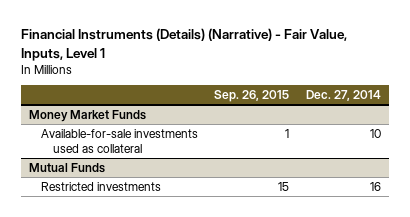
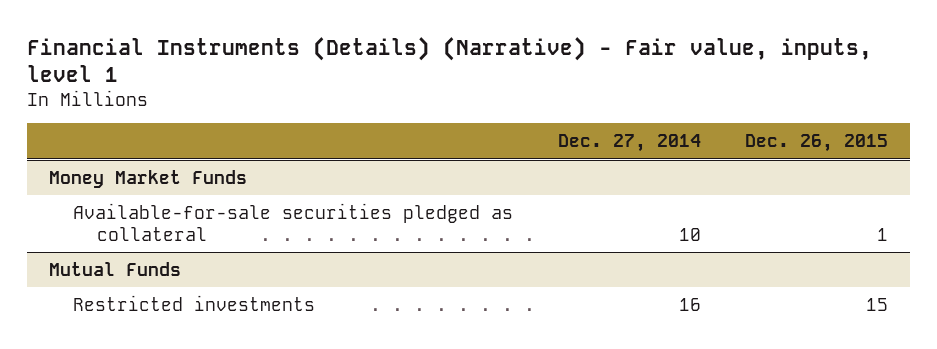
- Financial Instruments (Details) (Narrative) - Fair Value, Inputs, Level 1
+ Financial Instruments (Details) (Narrative) - Fair value, inputs, level 1
- | Sep. 26, 2015 | Dec. 27, 2014
+ | Dec. 27, 2014 | Dec. 26, 2015
@ Money Market Funds
- Available-for-sale investments used as collateral | 1 | 10
+ Available-for-sale securities pledged as collateral | 10 | 1

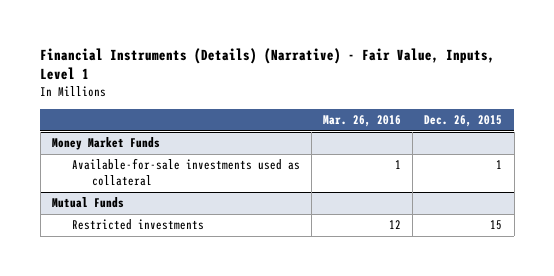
- Financial Instruments (Details) (Narrative) - Fair value, inputs, level 1
+ Financial Instruments (Details) (Narrative) - Fair Value, Inputs, Level 1
- | Dec. 27, 2014 | Dec. 26, 2015
+ | Mar. 26, 2016 | Dec. 26, 2015
@ Money Market Funds
- Available-for-sale securities pledged as collateral | 10 | 1
+ Available-for-sale investments used as collateral | 1 | 1

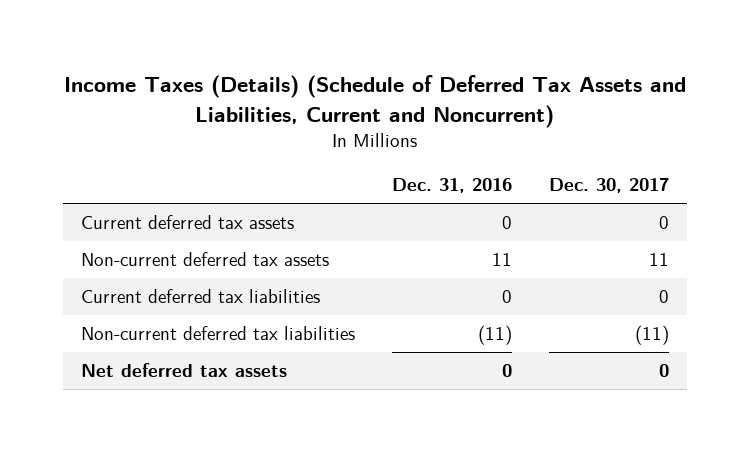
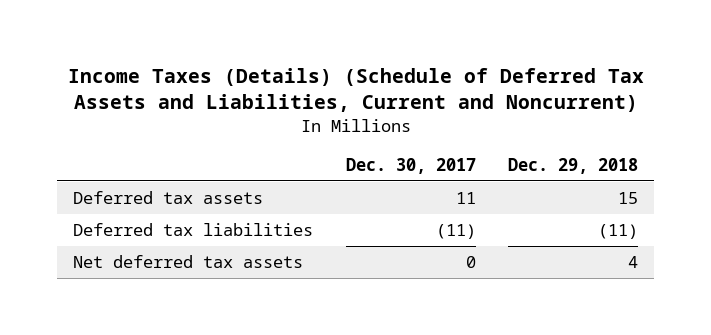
- | Dec. 31, 2016 | Dec. 30, 2017
+ | Dec. 30, 2017 | Dec. 29, 2018
- Current deferred tax assets | 0 | 0
- Non-current deferred tax assets | 11 | 11
- Current deferred tax liabilities | 0 | 0
- Non-current deferred tax liabilities | (11) | (11)
+ Deferred tax assets | 11 | 15
+ Deferred tax liabilities | (11) | (11)

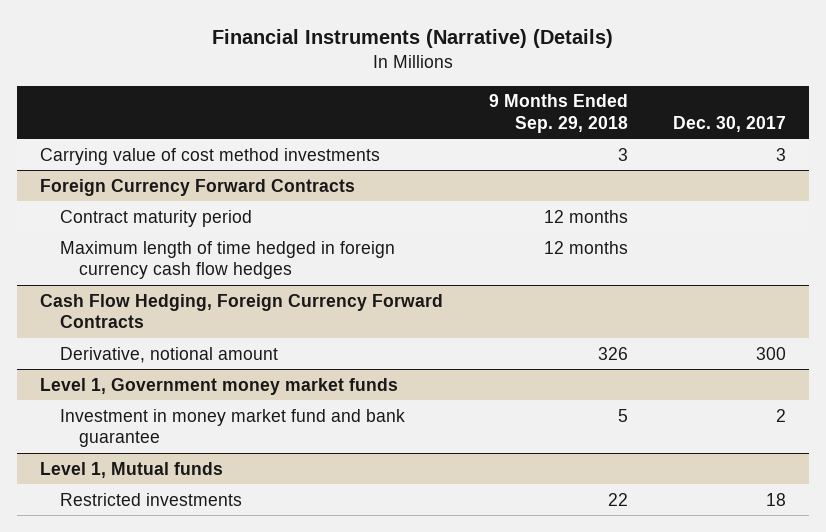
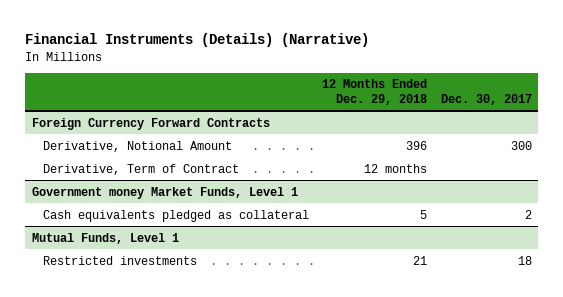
- Financial Instruments (Narrative) (Details)
+ Financial Instruments (Details) (Narrative)
- | 9 Months Ended Sep. 29, 2018 | Dec. 30, 2017
+ | 12 Months Ended Dec. 29, 2018 | Dec. 30, 2017
- Carrying value of cost method investments | 3 | 3
@ Foreign Currency Forward Contracts
- Contract maturity period | 12 months |
- Maximum length of time hedged in foreign currency cash flow hedges | 12 months |
- Cash Flow Hedging, Foreign Currency Forward Contracts
- Derivative, notional amount | 326 | 300
- Level 1, Government money market funds
- Investment in money market fund and bank guarantee | 5 | 2
- Level 1, Mutual funds
@ Foreign Currency Forward Contracts
+ Derivative, Notional Amount | 396 | 300
+ Derivative, Term of Contract | 12 months |
+ Government money Market Funds, Level 1
+ Cash equivalents pledged as collateral | 5 | 2
+ Mutual Funds, Level 1

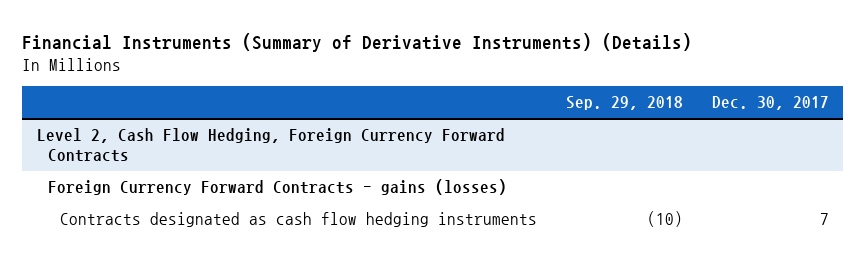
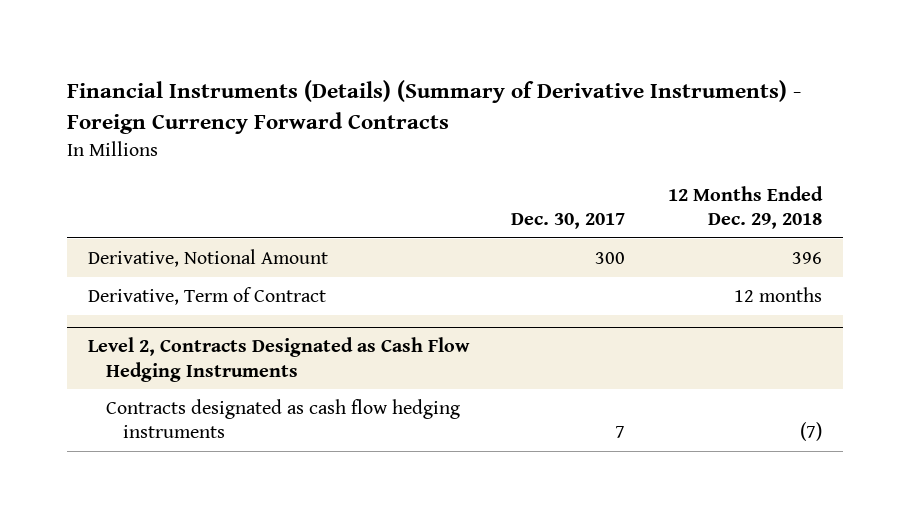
- Financial Instruments (Summary of Derivative Instruments) (Details)
+ Financial Instruments (Details) (Summary of Derivative Instruments) - Foreign Currency Forward Contracts
- | Sep. 29, 2018 | Dec. 30, 2017
+ | Dec. 30, 2017 | 12 Months Ended Dec. 29, 2018
- Level 2, Cash Flow Hedging, Foreign Currency Forward Contracts
- Foreign Currency Forward Contracts - gains (losses)
+ Derivative, Notional Amount | 300 | 396
+ Derivative, Term of Contract | | 12 months
+ Level 2, Contracts Designated as Cash Flow Hedging Instruments

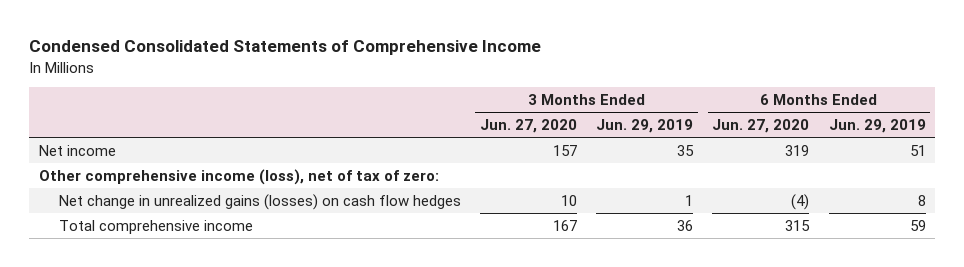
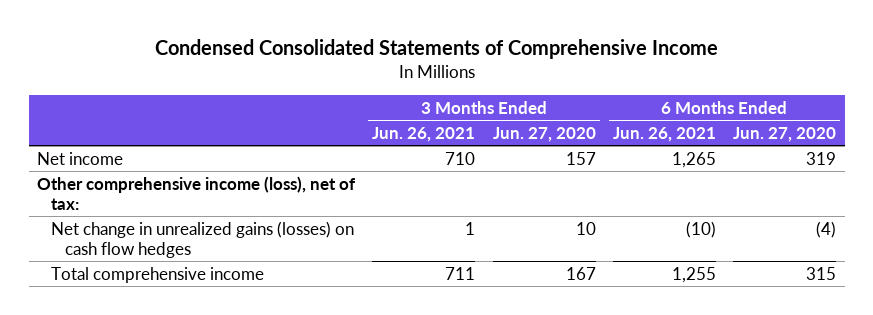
- | 3 Months Ended Jun. 27, 2020 | 3 Months Ended Jun. 29, 2019 | 6 Months Ended Jun. 27, 2020 | 6 Months Ended Jun. 29, 2019
+ | 3 Months Ended Jun. 26, 2021 | 3 Months Ended Jun. 27, 2020 | 6 Months Ended Jun. 26, 2021 | 6 Months Ended Jun. 27, 2020
- Other comprehensive income (loss), net of tax of zero:
+ Other comprehensive income (loss), net of tax:

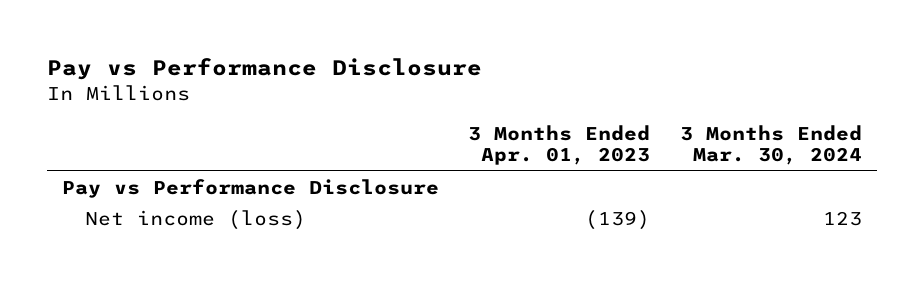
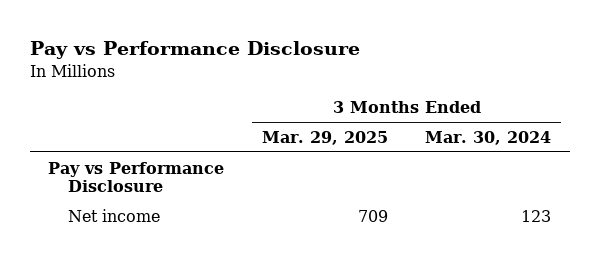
- | 3 Months Ended Apr. 01, 2023 | 3 Months Ended Mar. 30, 2024
+ | 3 Months Ended Mar. 29, 2025 | 3 Months Ended Mar. 30, 2024
- Net income (loss) | (139) | 123
+ Net income | 709 | 123

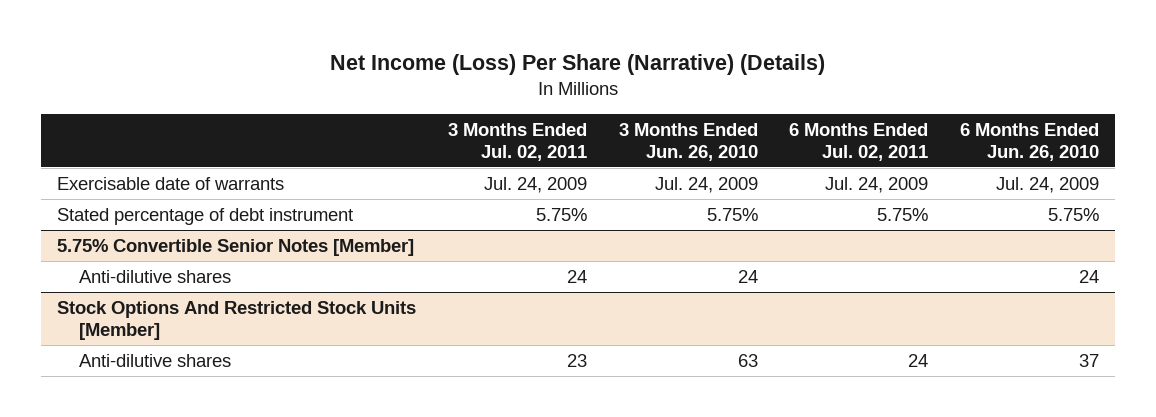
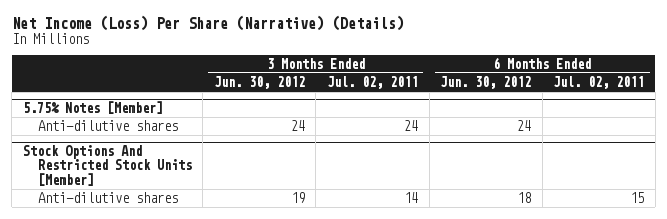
- | 3 Months Ended Jul. 02, 2011 | 3 Months Ended Jun. 26, 2010 | 6 Months Ended Jul. 02, 2011 | 6 Months Ended Jun. 26, 2010
+ | 3 Months Ended Jun. 30, 2012 | 3 Months Ended Jul. 02, 2011 | 6 Months Ended Jun. 30, 2012 | 6 Months Ended Jul. 02, 2011
- Exercisable date of warrants | Jul. 24, 2009 | Jul. 24, 2009 | Jul. 24, 2009 | Jul. 24, 2009
- Stated percentage of debt instrument | 5.75% | 5.75% | 5.75% | 5.75%
- 5.75% Convertible Senior Notes [Member]
+ 5.75% Notes [Member]
@ Stock Options And Restricted Stock Units [Member]
- Anti-dilutive shares | 23 | 63 | 24 | 37
+ Anti-dilutive shares | 19 | 14 | 18 | 15

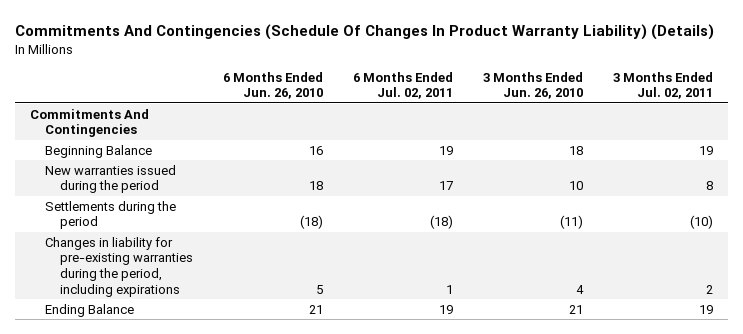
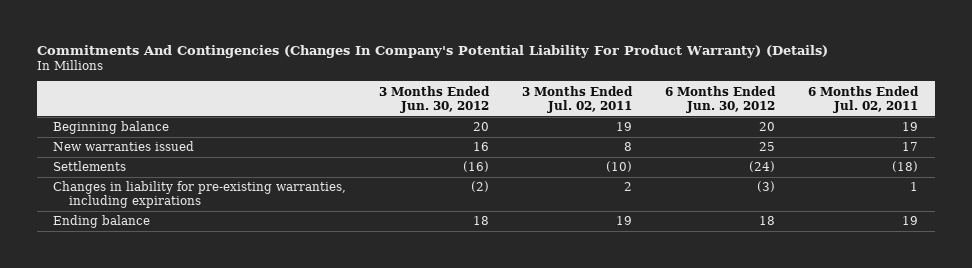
- Commitments And Contingencies (Schedule Of Changes In Product Warranty Liability) (Details)
+ Commitments And Contingencies (Changes In Company's Potential Liability For Product Warranty) (Details)
- | 6 Months Ended Jun. 26, 2010 | 6 Months Ended Jul. 02, 2011 | 3 Months Ended Jun. 26, 2010 | 3 Months Ended Jul. 02, 2011
+ | 3 Months Ended Jun. 30, 2012 | 3 Months Ended Jul. 02, 2011 | 6 Months Ended Jun. 30, 2012 | 6 Months Ended Jul. 02, 2011
- Commitments And Contingencies
- Beginning Balance | 16 | 19 | 18 | 19
- New warranties issued during the period | 18 | 17 | 10 | 8
- Settlements during the period | (18) | (18) | (11) | (10)
- Changes in liability for pre-existing warranties during the period, including expirations | 5 | 1 | 4 | 2
- Ending Balance | 21 | 19 | 21 | 19
+ Beginning balance | 20 | 19 | 20 | 19
+ New warranties issued | 16 | 8 | 25 | 17
+ Settlements | (16) | (10) | (24) | (18)
+ Changes in liability for pre-existing warranties, including expirations | (2) | 2 | (3) | 1
+ Ending balance | 18 | 19 | 18 | 19

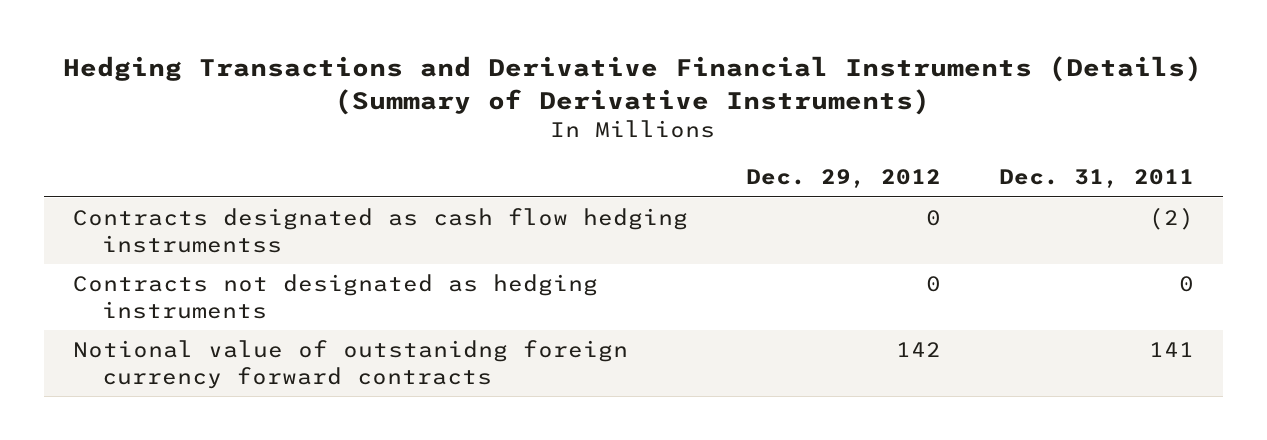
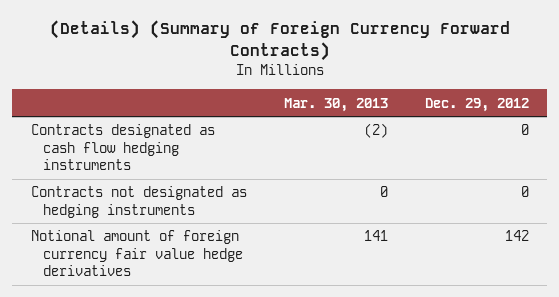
- Hedging Transactions and Derivative Financial Instruments (Details) (Summary of Derivative Instruments)
+ (Details) (Summary of Foreign Currency Forward Contracts)
- | Dec. 29, 2012 | Dec. 31, 2011
+ | Mar. 30, 2013 | Dec. 29, 2012
- Contracts designated as cash flow hedging instrumentss | 0 | (2)
+ Contracts designated as cash flow hedging instruments | (2) | 0
- Notional value of outstanidng foreign currency forward contracts | 142 | 141
+ Notional amount of foreign currency fair value hedge derivatives | 141 | 142

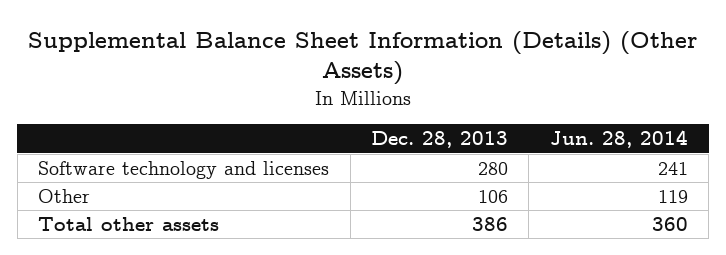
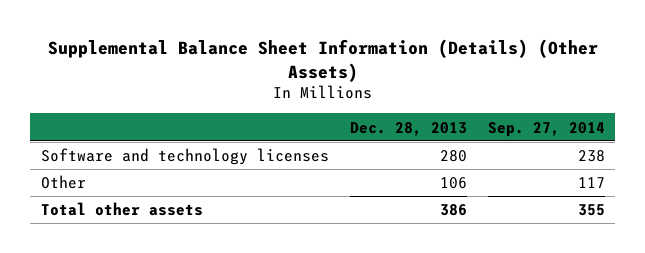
- | Dec. 28, 2013 | Jun. 28, 2014
+ | Dec. 28, 2013 | Sep. 27, 2014
- Software technology and licenses | 280 | 241
+ Software and technology licenses | 280 | 238

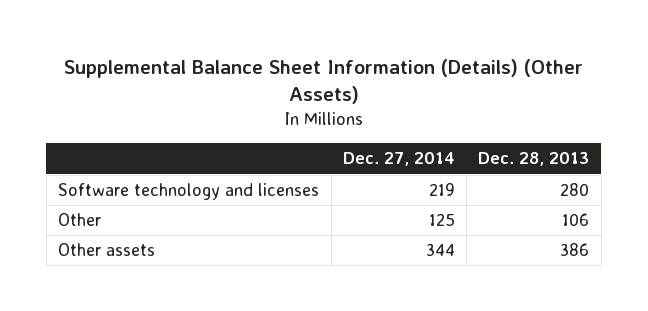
- | Dec. 28, 2013 | Sep. 27, 2014
+ | Dec. 27, 2014 | Dec. 28, 2013
- Software and technology licenses | 280 | 238
+ Software technology and licenses | 219 | 280
- Total other assets | 386 | 355
+ Other assets | 344 | 386

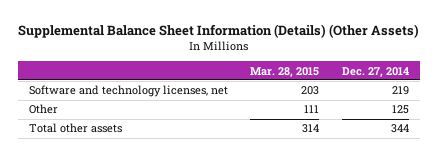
- | Dec. 27, 2014 | Dec. 28, 2013
+ | Mar. 28, 2015 | Dec. 27, 2014
- Software technology and licenses | 219 | 280
+ Software and technology licenses, net | 203 | 219
- Other assets | 344 | 386
+ Total other assets | 314 | 344

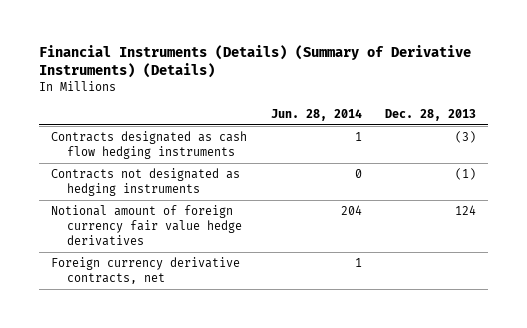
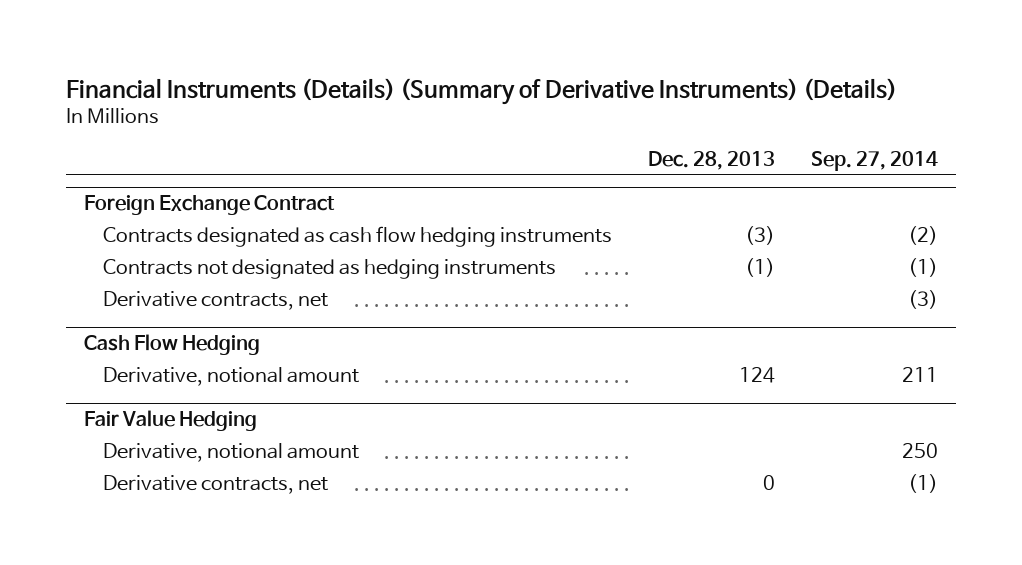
- | Jun. 28, 2014 | Dec. 28, 2013
+ | Dec. 28, 2013 | Sep. 27, 2014
+ Foreign Exchange Contract
- Notional amount of foreign currency fair value hedge derivatives | 204 | 124
- Foreign currency derivative contracts, net | 1 |
+ Derivative contracts, net | | (3)
+ Cash Flow Hedging
+ Derivative, notional amount | 124 | 211
+ Fair Value Hedging
+ Derivative, notional amount | | 250
+ Derivative contracts, net | 0 | (1)

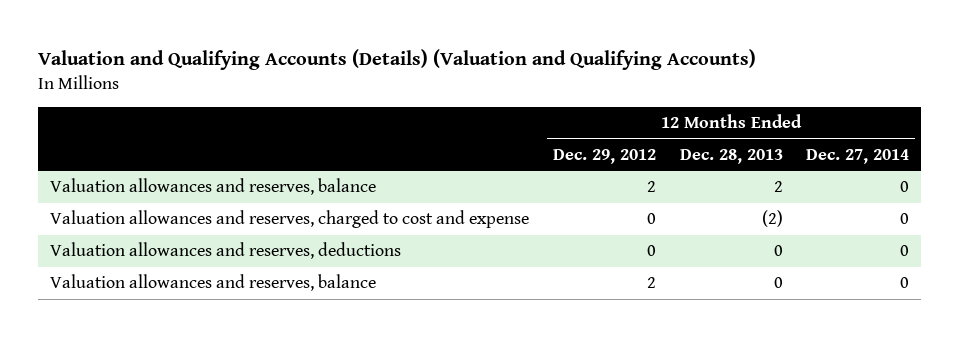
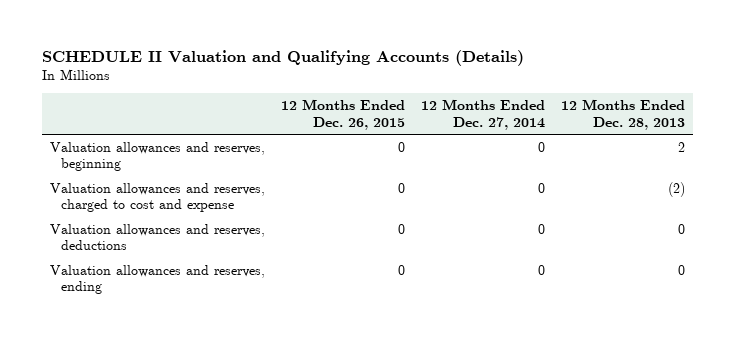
- Valuation and Qualifying Accounts (Details) (Valuation and Qualifying Accounts)
+ SCHEDULE II Valuation and Qualifying Accounts (Details)
- | 12 Months Ended Dec. 29, 2012 | 12 Months Ended Dec. 28, 2013 | 12 Months Ended Dec. 27, 2014
+ | 12 Months Ended Dec. 26, 2015 | 12 Months Ended Dec. 27, 2014 | 12 Months Ended Dec. 28, 2013
- Valuation allowances and reserves, balance | 2 | 2 | 0
+ Valuation allowances and reserves, beginning | 0 | 0 | 2
- Valuation allowances and reserves, balance | 2 | 0 | 0
+ Valuation allowances and reserves, ending | 0 | 0 | 0

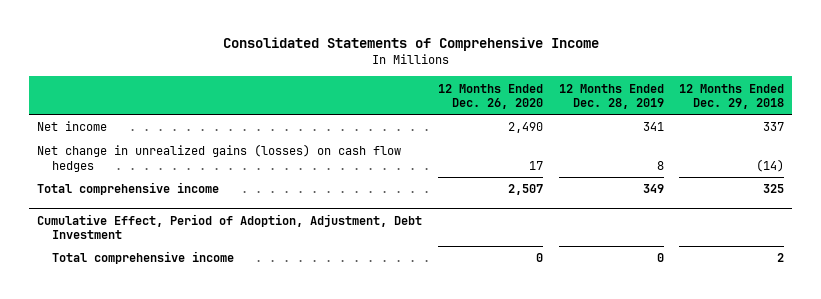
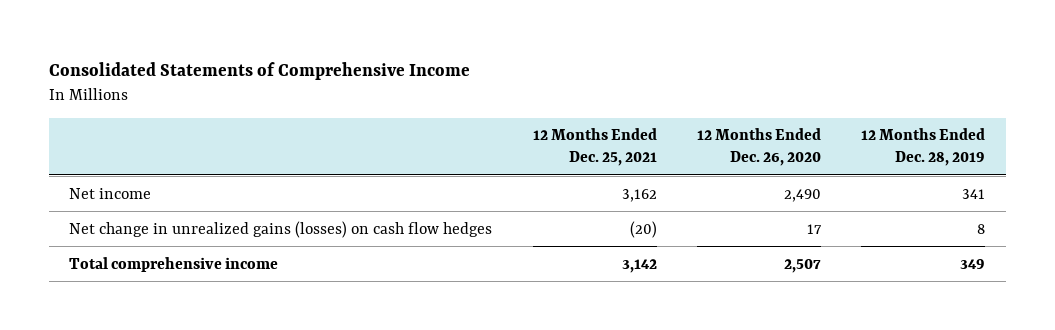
- | 12 Months Ended Dec. 26, 2020 | 12 Months Ended Dec. 28, 2019 | 12 Months Ended Dec. 29, 2018
+ | 12 Months Ended Dec. 25, 2021 | 12 Months Ended Dec. 26, 2020 | 12 Months Ended Dec. 28, 2019
- Cumulative Effect, Period of Adoption, Adjustment, Debt Investment
- Total comprehensive income | 0 | 0 | 2

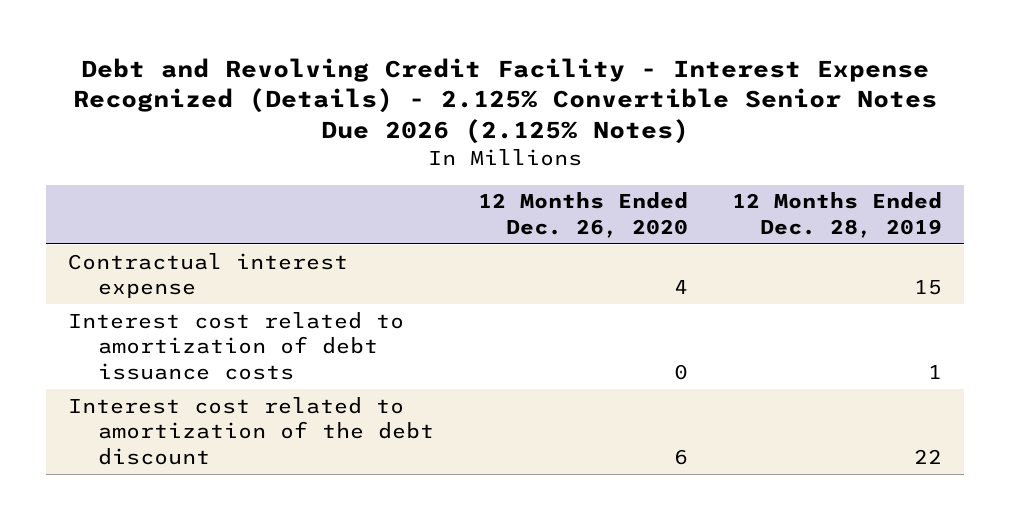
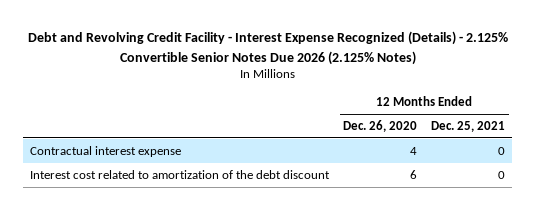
- | 12 Months Ended Dec. 26, 2020 | 12 Months Ended Dec. 28, 2019
+ | 12 Months Ended Dec. 26, 2020 | 12 Months Ended Dec. 25, 2021
- Interest cost related to amortization of debt issuance costs | 0 | 1

